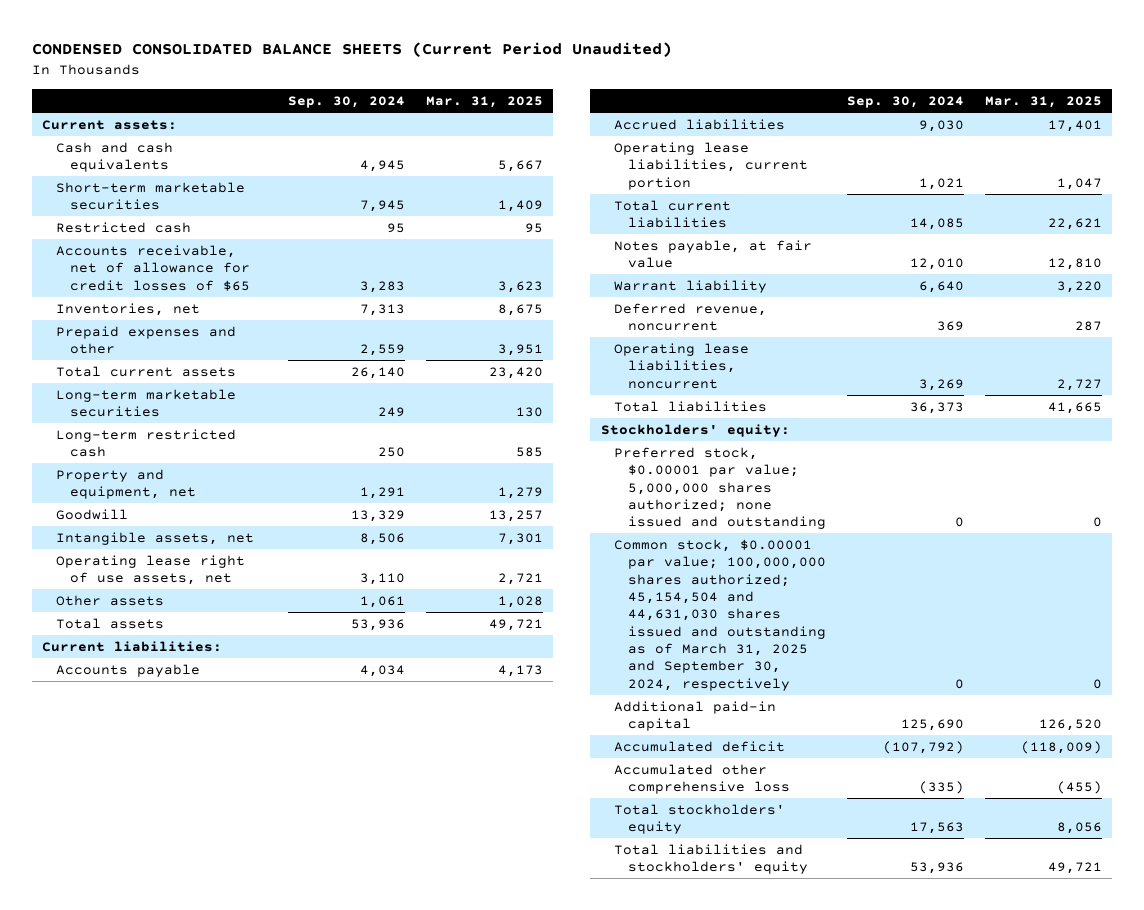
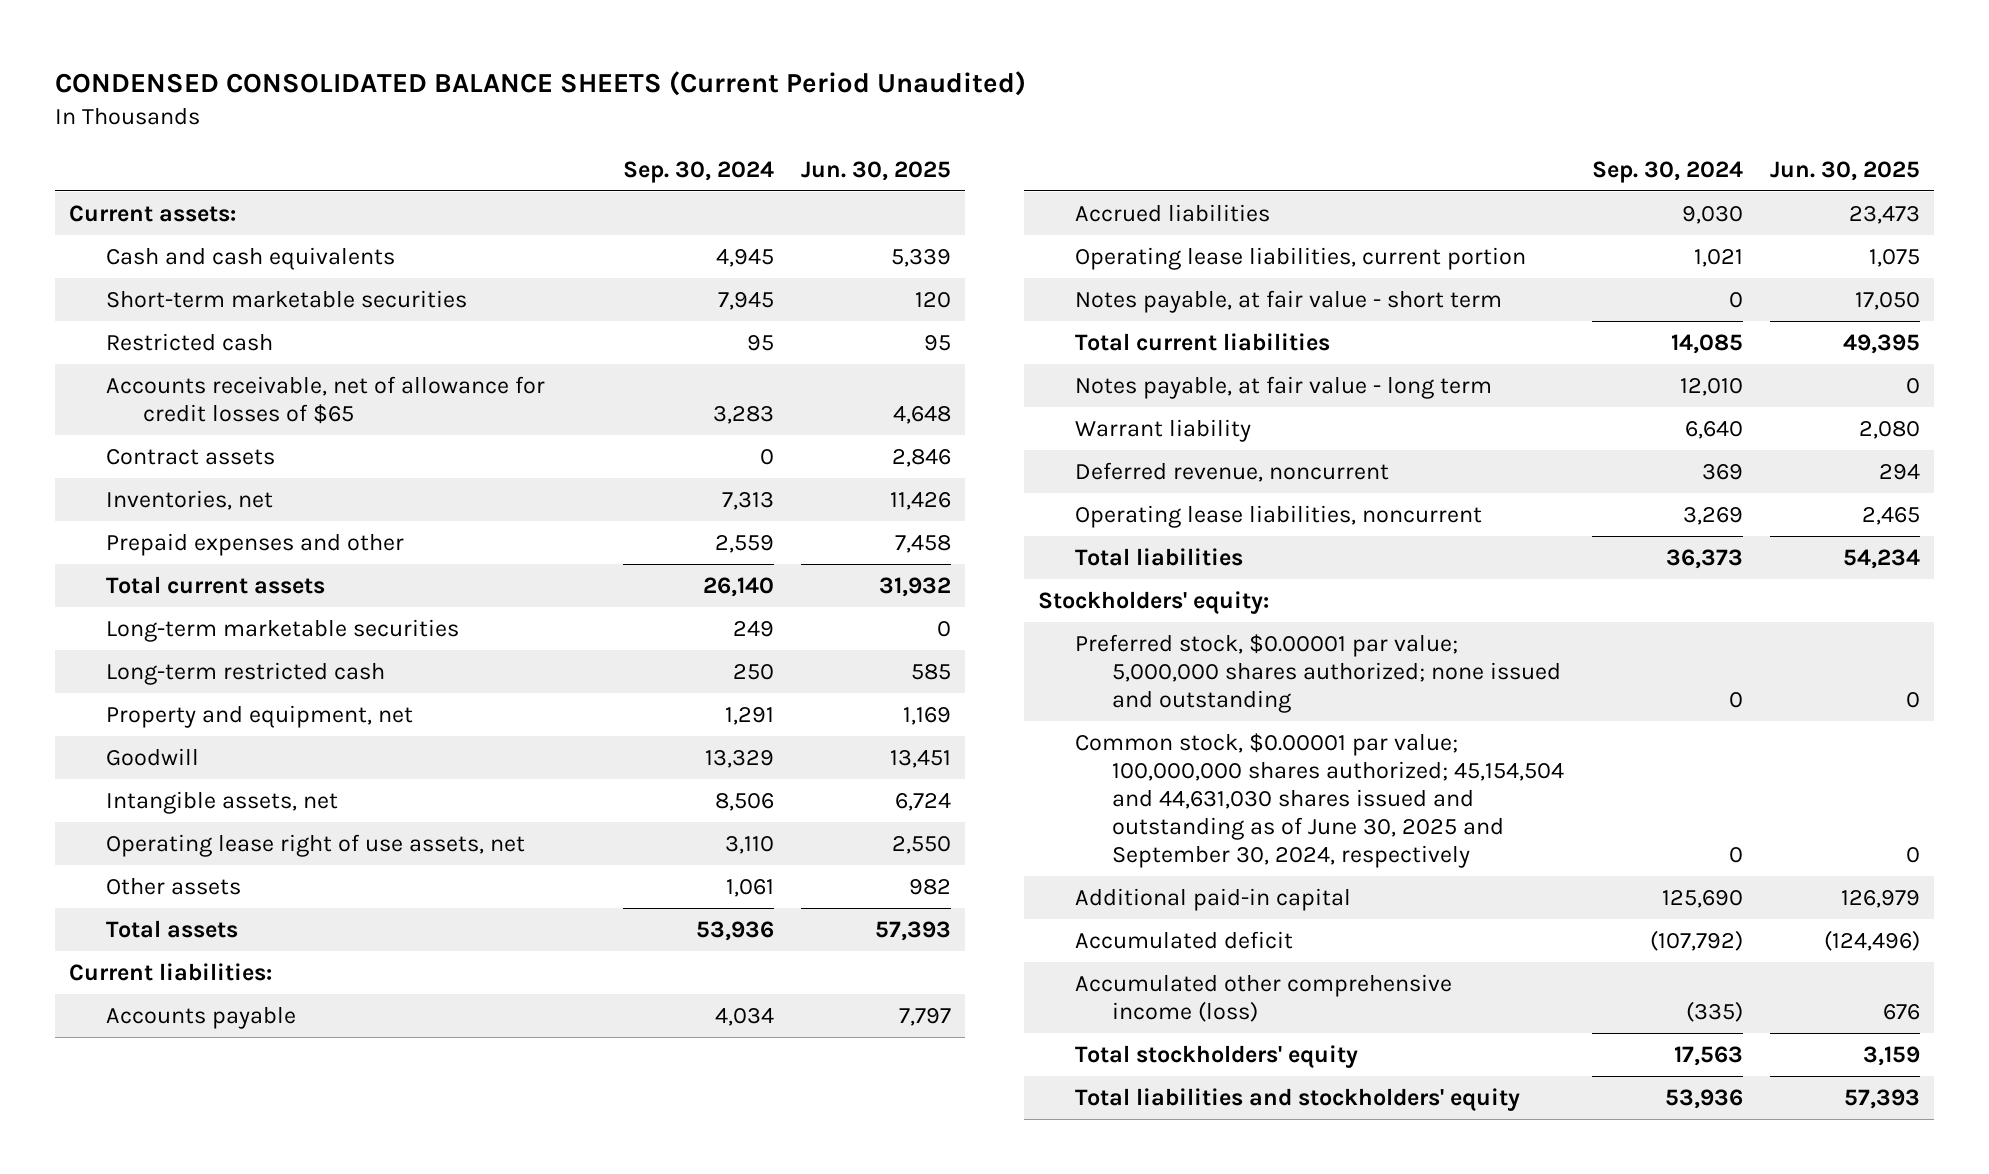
- | Sep. 30, 2024 | Mar. 31, 2025
+ | Sep. 30, 2024 | Jun. 30, 2025
+ Contract assets | 0 | 2,846
+ Notes payable, at fair value - short term | 0 | 17,050
- Notes payable, at fair value | 12,010 | 12,810
+ Notes payable, at fair value - long term | 12,010 | 0
- Common stock, $0.00001 par value; 100,000,000 shares authorized; 45,154,504 and 44,631,030 shares issued and outstanding as of March 31, 2025 and September 30, 2024, respectively | 0 | 0
+ Common stock, $0.00001 par value; 100,000,000 shares authorized; 45,154,504 and 44,631,030 shares issued and outstanding as of June 30, 2025 and September 30, 2024, respectively | 0 | 0
- Accumulated other comprehensive loss | (335) | (455)
+ Accumulated other comprehensive income (loss) | (335) | 676

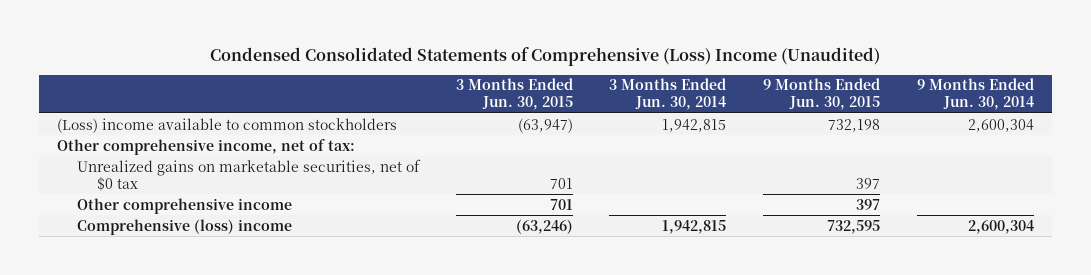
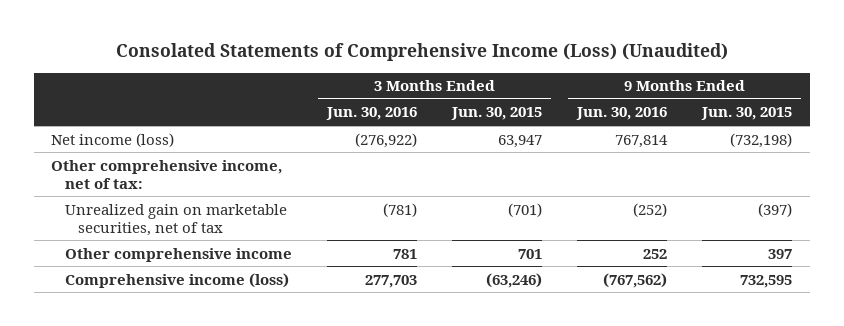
- Condensed Consolidated Statements of Comprehensive (Loss) Income (Unaudited)
+ Consolated Statements of Comprehensive Income (Loss) (Unaudited)
- | 3 Months Ended Jun. 30, 2015 | 3 Months Ended Jun. 30, 2014 | 9 Months Ended Jun. 30, 2015 | 9 Months Ended Jun. 30, 2014
+ | 3 Months Ended Jun. 30, 2016 | 3 Months Ended Jun. 30, 2015 | 9 Months Ended Jun. 30, 2016 | 9 Months Ended Jun. 30, 2015
- (Loss) income available to common stockholders | (63,947) | 1,942,815 | 732,198 | 2,600,304
+ Net income (loss) | (276,922) | 63,947 | 767,814 | (732,198)
- Unrealized gains on marketable securities, net of $0 tax | 701 | | 397 |
+ Unrealized gain on marketable securities, net of tax | (781) | (701) | (252) | (397)
- Comprehensive (loss) income | (63,246) | 1,942,815 | 732,595 | 2,600,304
+ Comprehensive income (loss) | 277,703 | (63,246) | (767,562) | 732,595

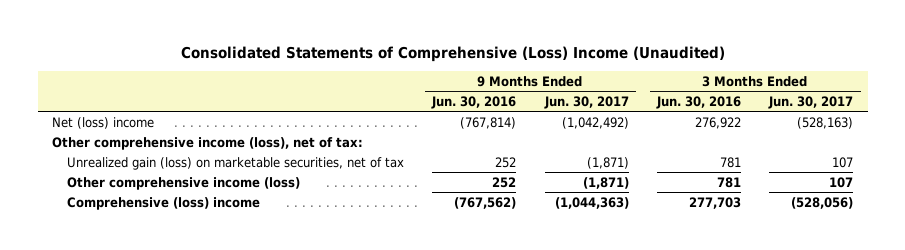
- Consolated Statements of Comprehensive Income (Loss) (Unaudited)
+ Consolidated Statements of Comprehensive (Loss) Income (Unaudited)
- | 3 Months Ended Jun. 30, 2016 | 3 Months Ended Jun. 30, 2015 | 9 Months Ended Jun. 30, 2016 | 9 Months Ended Jun. 30, 2015
+ | 9 Months Ended Jun. 30, 2016 | 9 Months Ended Jun. 30, 2017 | 3 Months Ended Jun. 30, 2016 | 3 Months Ended Jun. 30, 2017
- Net income (loss) | (276,922) | 63,947 | 767,814 | (732,198)
- Other comprehensive income, net of tax:
- Unrealized gain on marketable securities, net of tax | (781) | (701) | (252) | (397)
- Other comprehensive income | 781 | 701 | 252 | 397
- Comprehensive income (loss) | 277,703 | (63,246) | (767,562) | 732,595
+ Net (loss) income | (767,814) | (1,042,492) | 276,922 | (528,163)
+ Other comprehensive income (loss), net of tax:
+ Unrealized gain (loss) on marketable securities, net of tax | 252 | (1,871) | 781 | 107
+ Other comprehensive income (loss) | 252 | (1,871) | 781 | 107
+ Comprehensive (loss) income | (767,562) | (1,044,363) | 277,703 | (528,056)

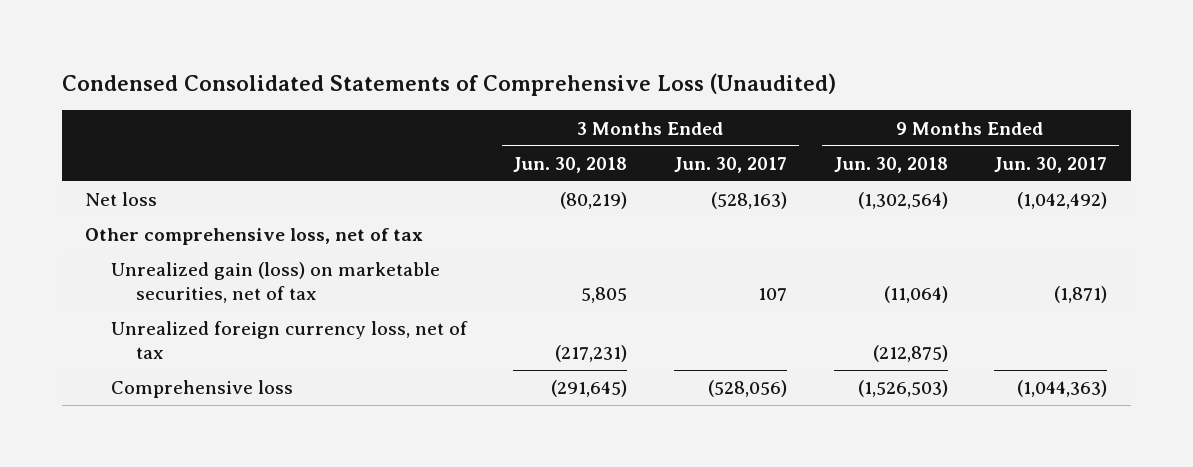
- Consolidated Statements of Comprehensive (Loss) Income (Unaudited)
+ Condensed Consolidated Statements of Comprehensive Loss (Unaudited)
- | 9 Months Ended Jun. 30, 2016 | 9 Months Ended Jun. 30, 2017 | 3 Months Ended Jun. 30, 2016 | 3 Months Ended Jun. 30, 2017
+ | 3 Months Ended Jun. 30, 2018 | 3 Months Ended Jun. 30, 2017 | 9 Months Ended Jun. 30, 2018 | 9 Months Ended Jun. 30, 2017
- Net (loss) income | (767,814) | (1,042,492) | 276,922 | (528,163)
- Other comprehensive income (loss), net of tax:
+ Net loss | (80,219) | (528,163) | (1,302,564) | (1,042,492)
+ Other comprehensive loss, net of tax
- Other comprehensive income (loss) | 252 | (1,871) | 781 | 107
- Comprehensive (loss) income | (767,562) | (1,044,363) | 277,703 | (528,056)
+ Unrealized foreign currency loss, net of tax | (217,231) | | (212,875) |
+ Comprehensive loss | (291,645) | (528,056) | (1,526,503) | (1,044,363)

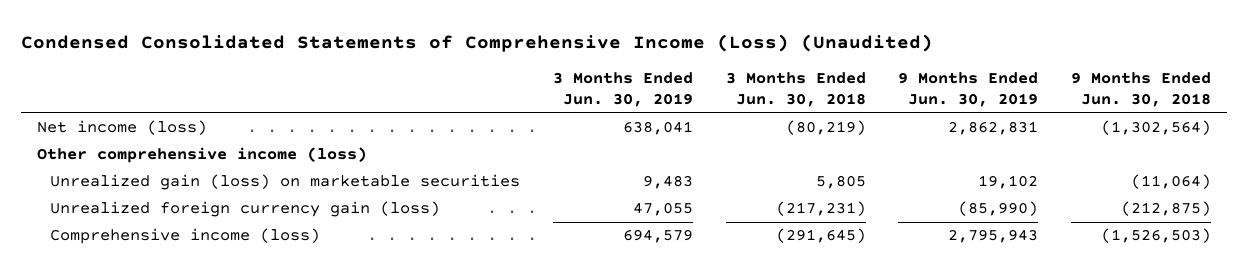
- Condensed Consolidated Statements of Comprehensive Loss (Unaudited)
+ Condensed Consolidated Statements of Comprehensive Income (Loss) (Unaudited)
- | 3 Months Ended Jun. 30, 2018 | 3 Months Ended Jun. 30, 2017 | 9 Months Ended Jun. 30, 2018 | 9 Months Ended Jun. 30, 2017
+ | 3 Months Ended Jun. 30, 2019 | 3 Months Ended Jun. 30, 2018 | 9 Months Ended Jun. 30, 2019 | 9 Months Ended Jun. 30, 2018
- Net loss | (80,219) | (528,163) | (1,302,564) | (1,042,492)
- Other comprehensive loss, net of tax
- Unrealized gain (loss) on marketable securities, net of tax | 5,805 | 107 | (11,064) | (1,871)
- Unrealized foreign currency loss, net of tax | (217,231) | | (212,875) |
- Comprehensive loss | (291,645) | (528,056) | (1,526,503) | (1,044,363)
+ Net income (loss) | 638,041 | (80,219) | 2,862,831 | (1,302,564)
+ Other comprehensive income (loss)
+ Unrealized gain (loss) on marketable securities | 9,483 | 5,805 | 19,102 | (11,064)
+ Unrealized foreign currency gain (loss) | 47,055 | (217,231) | (85,990) | (212,875)
+ Comprehensive income (loss) | 694,579 | (291,645) | 2,795,943 | (1,526,503)

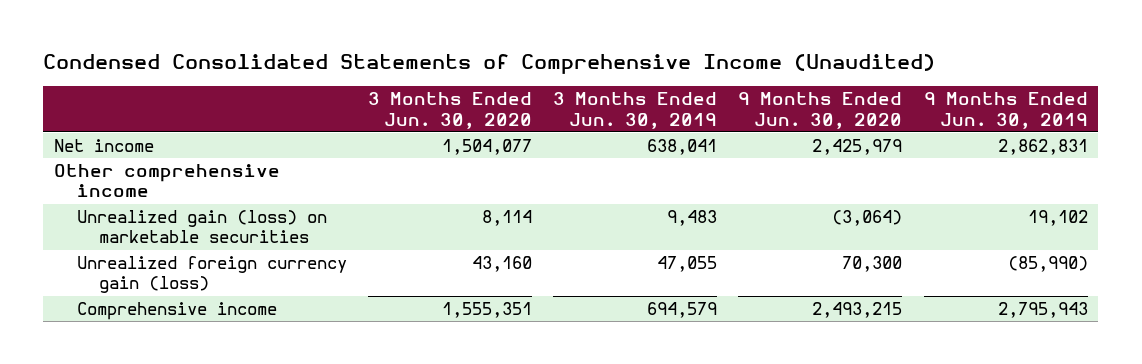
- Condensed Consolidated Statements of Comprehensive Income (Loss) (Unaudited)
+ Condensed Consolidated Statements of Comprehensive Income (Unaudited)
- | 3 Months Ended Jun. 30, 2019 | 3 Months Ended Jun. 30, 2018 | 9 Months Ended Jun. 30, 2019 | 9 Months Ended Jun. 30, 2018
+ | 3 Months Ended Jun. 30, 2020 | 3 Months Ended Jun. 30, 2019 | 9 Months Ended Jun. 30, 2020 | 9 Months Ended Jun. 30, 2019
- Net income (loss) | 638,041 | (80,219) | 2,862,831 | (1,302,564)
- Other comprehensive income (loss)
+ Net income | 1,504,077 | 638,041 | 2,425,979 | 2,862,831
+ Other comprehensive income
- Comprehensive income (loss) | 694,579 | (291,645) | 2,795,943 | (1,526,503)
+ Comprehensive income | 1,555,351 | 694,579 | 2,493,215 | 2,795,943

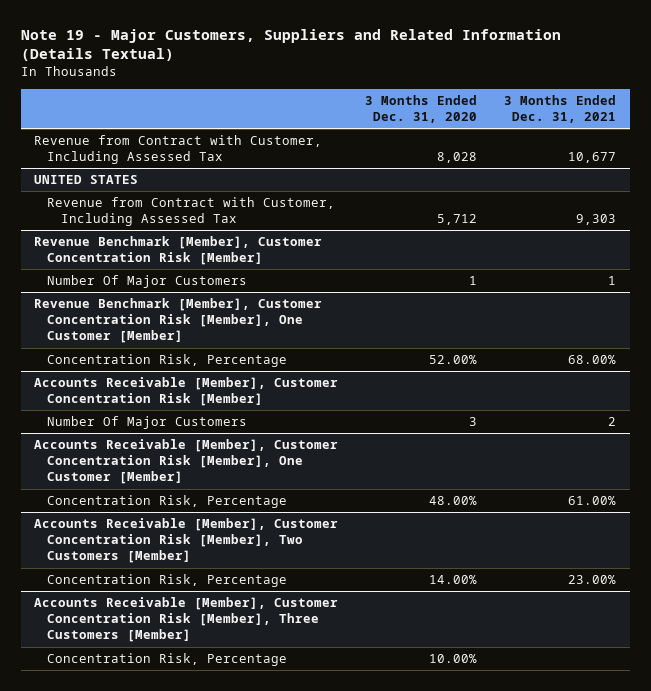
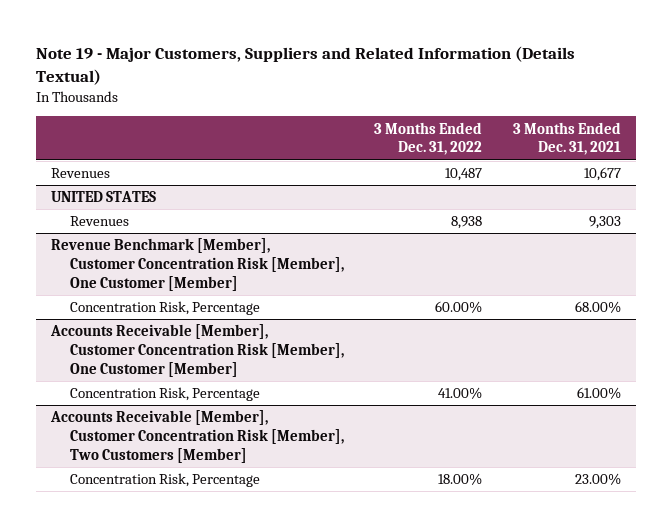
- | 3 Months Ended Dec. 31, 2020 | 3 Months Ended Dec. 31, 2021
+ | 3 Months Ended Dec. 31, 2022 | 3 Months Ended Dec. 31, 2021
- Revenue from Contract with Customer, Including Assessed Tax | 8,028 | 10,677
+ Revenues | 10,487 | 10,677
@ UNITED STATES
- Revenue from Contract with Customer, Including Assessed Tax | 5,712 | 9,303
- Revenue Benchmark [Member], Customer Concentration Risk [Member]
- Number Of Major Customers | 1 | 1
@ UNITED STATES
+ Revenues | 8,938 | 9,303
- Accounts Receivable [Member], Customer Concentration Risk [Member]
- Number Of Major Customers | 3 | 2
- Accounts Receivable [Member], Customer Concentration Risk [Member], Three Customers [Member]
- Concentration Risk, Percentage | 10.00% |

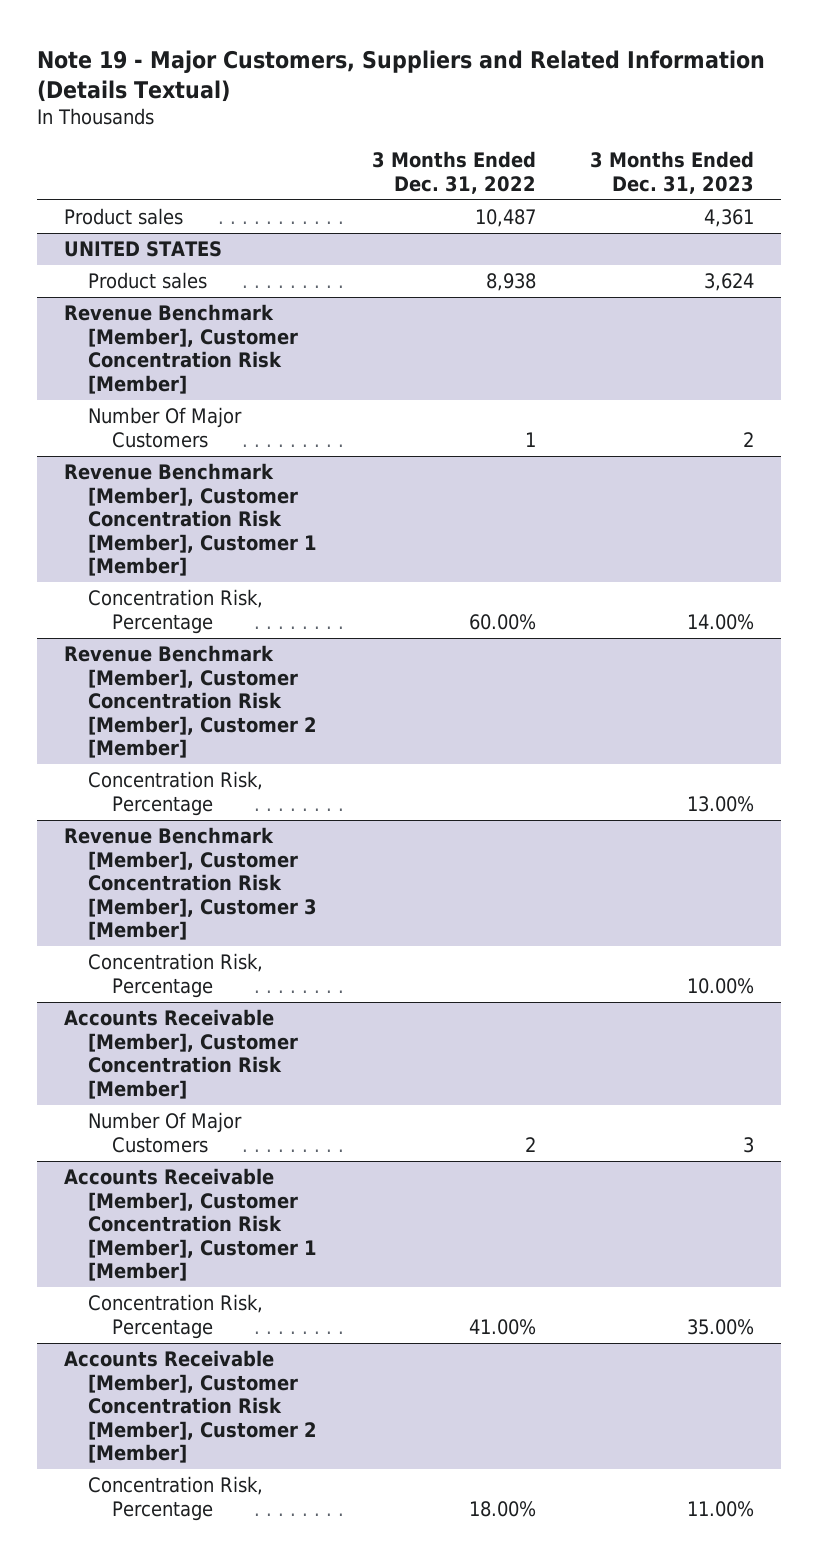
- | 3 Months Ended Dec. 31, 2022 | 3 Months Ended Dec. 31, 2021
+ | 3 Months Ended Dec. 31, 2022 | 3 Months Ended Dec. 31, 2023
- Revenues | 10,487 | 10,677
+ Product sales | 10,487 | 4,361
@ UNITED STATES
- Revenues | 8,938 | 9,303
- Revenue Benchmark [Member], Customer Concentration Risk [Member], One Customer [Member]
@ UNITED STATES
+ Product sales | 8,938 | 3,624
+ Revenue Benchmark [Member], Customer Concentration Risk [Member]
+ Number Of Major Customers | 1 | 2
+ Revenue Benchmark [Member], Customer Concentration Risk [Member], Customer 1 [Member]
- Accounts Receivable [Member], Customer Concentration Risk [Member], One Customer [Member]
+ Revenue Benchmark [Member], Customer Concentration Risk [Member], Customer 2 [Member]
+ Concentration Risk, Percentage | | 13.00%
+ Revenue Benchmark [Member], Customer Concentration Risk [Member], Customer 3 [Member]
+ Concentration Risk, Percentage | | 10.00%
+ Accounts Receivable [Member], Customer Concentration Risk [Member]
+ Number Of Major Customers | 2 | 3
+ Accounts Receivable [Member], Customer Concentration Risk [Member], Customer 1 [Member]
- Accounts Receivable [Member], Customer Concentration Risk [Member], Two Customers [Member]
+ Accounts Receivable [Member], Customer Concentration Risk [Member], Customer 2 [Member]

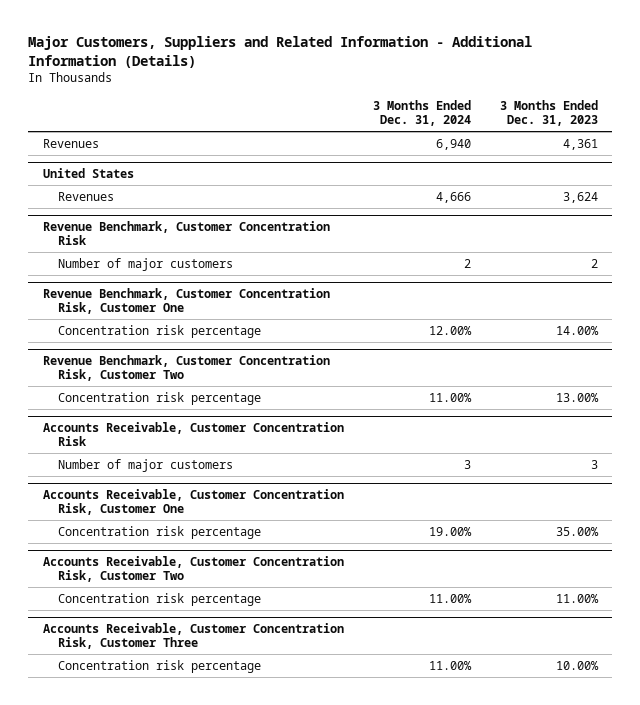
- Note 19 - Major Customers, Suppliers and Related Information (Details Textual)
+ Major Customers, Suppliers and Related Information - Additional Information (Details)
- | 3 Months Ended Dec. 31, 2022 | 3 Months Ended Dec. 31, 2023
+ | 3 Months Ended Dec. 31, 2024 | 3 Months Ended Dec. 31, 2023
- Product sales | 10,487 | 4,361
- UNITED STATES
- Product sales | 8,938 | 3,624
- Revenue Benchmark [Member], Customer Concentration Risk [Member]
- Number Of Major Customers | 1 | 2
- Revenue Benchmark [Member], Customer Concentration Risk [Member], Customer 1 [Member]
- Concentration Risk, Percentage | 60.00% | 14.00%
- Revenue Benchmark [Member], Customer Concentration Risk [Member], Customer 2 [Member]
- Concentration Risk, Percentage | | 13.00%
- Revenue Benchmark [Member], Customer Concentration Risk [Member], Customer 3 [Member]
- Concentration Risk, Percentage | | 10.00%
- Accounts Receivable [Member], Customer Concentration Risk [Member]
- Number Of Major Customers | 2 | 3
- Accounts Receivable [Member], Customer Concentration Risk [Member], Customer 1 [Member]
- Concentration Risk, Percentage | 41.00% | 35.00%
- Accounts Receivable [Member], Customer Concentration Risk [Member], Customer 2 [Member]
- Concentration Risk, Percentage | 18.00% | 11.00%
+ Revenues | 6,940 | 4,361
+ United States
+ Revenues | 4,666 | 3,624
+ Revenue Benchmark, Customer Concentration Risk
+ Number of major customers | 2 | 2
+ Revenue Benchmark, Customer Concentration Risk, Customer One
+ Concentration risk percentage | 12.00% | 14.00%
+ Revenue Benchmark, Customer Concentration Risk, Customer Two
+ Concentration risk percentage | 11.00% | 13.00%
+ Accounts Receivable, Customer Concentration Risk
+ Number of major customers | 3 | 3
+ Accounts Receivable, Customer Concentration Risk, Customer One
+ Concentration risk percentage | 19.00% | 35.00%
+ Accounts Receivable, Customer Concentration Risk, Customer Two
+ Concentration risk percentage | 11.00% | 11.00%
+ Accounts Receivable, Customer Concentration Risk, Customer Three
+ Concentration risk percentage | 11.00% | 10.00%

